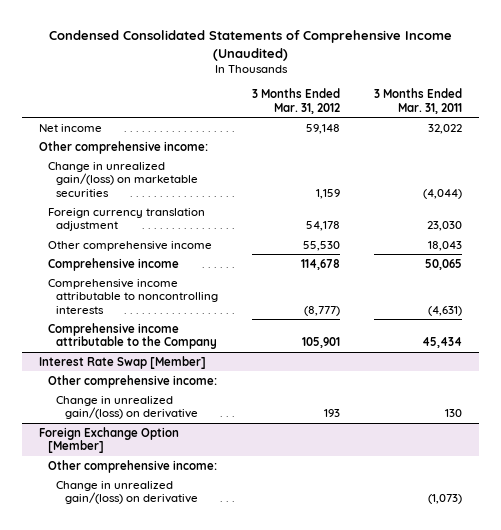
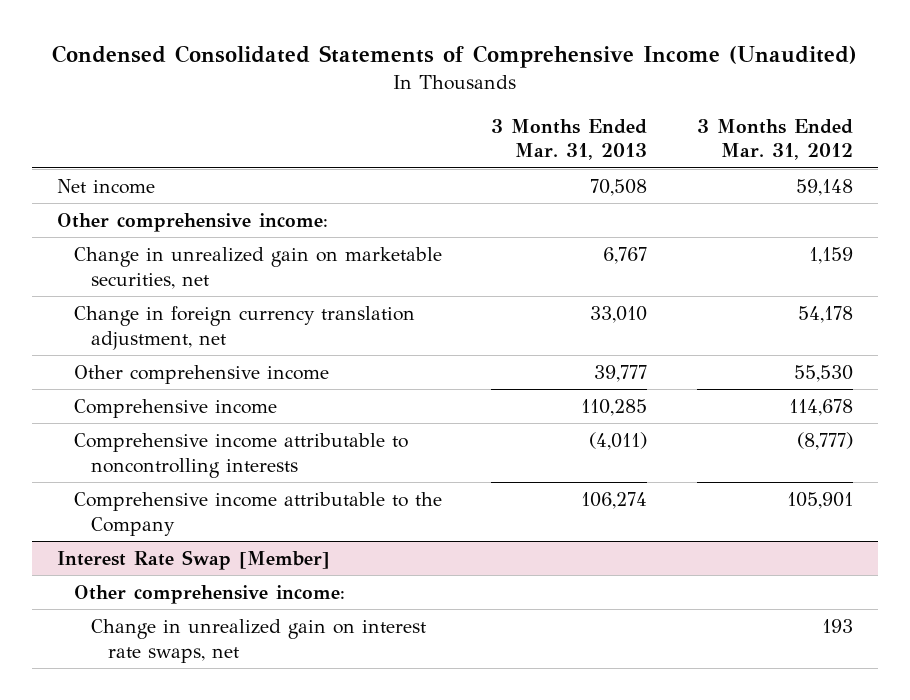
- | 3 Months Ended Mar. 31, 2012 | 3 Months Ended Mar. 31, 2011
+ | 3 Months Ended Mar. 31, 2013 | 3 Months Ended Mar. 31, 2012
- Change in unrealized gain/(loss) on marketable securities | 1,159 | (4,044)
- Foreign currency translation adjustment | 54,178 | 23,030
+ Change in unrealized gain on marketable securities, net | 6,767 | 1,159
+ Change in foreign currency translation adjustment, net | 33,010 | 54,178
@ Interest Rate Swap [Member]
- Change in unrealized gain/(loss) on derivative | 193 | 130
- Foreign Exchange Option [Member]
- Other comprehensive income:
- Change in unrealized gain/(loss) on derivative | | (1,073)
@ Interest Rate Swap [Member]
+ Change in unrealized gain on interest rate swaps, net | | 193

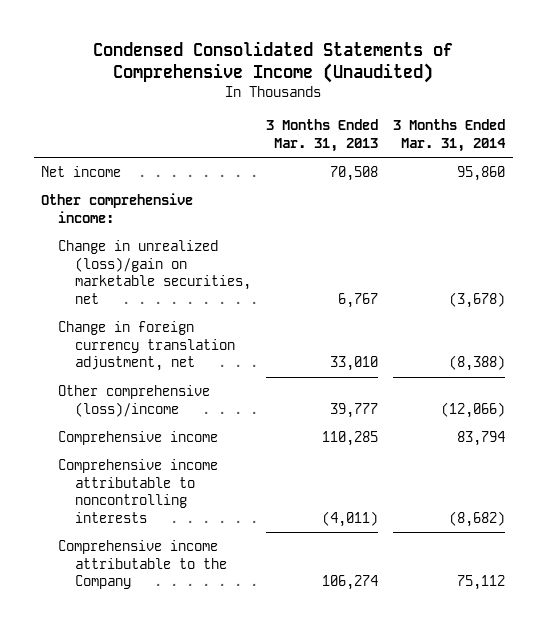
- | 3 Months Ended Mar. 31, 2013 | 3 Months Ended Mar. 31, 2012
+ | 3 Months Ended Mar. 31, 2013 | 3 Months Ended Mar. 31, 2014
- Change in unrealized gain on marketable securities, net | 6,767 | 1,159
+ Change in unrealized (loss)/gain on marketable securities, net | 6,767 | (3,678)
- Other comprehensive income | 39,777 | 55,530
+ Other comprehensive (loss)/income | 39,777 | (12,066)
- Interest Rate Swap [Member]
- Other comprehensive income:
- Change in unrealized gain on interest rate swaps, net | | 193

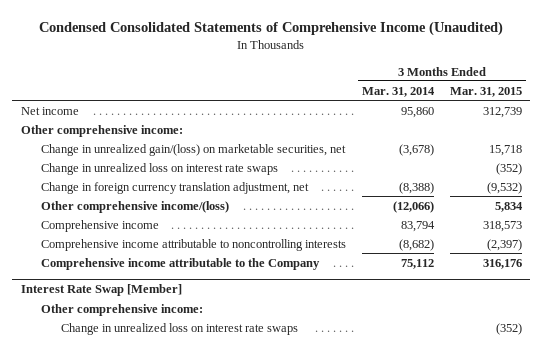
- | 3 Months Ended Mar. 31, 2013 | 3 Months Ended Mar. 31, 2014
+ | 3 Months Ended Mar. 31, 2014 | 3 Months Ended Mar. 31, 2015
- Change in unrealized (loss)/gain on marketable securities, net | 6,767 | (3,678)
+ Change in unrealized gain/(loss) on marketable securities, net | (3,678) | 15,718
+ Change in unrealized loss on interest rate swaps | | (352)
- Other comprehensive (loss)/income | 39,777 | (12,066)
+ Other comprehensive income/(loss) | (12,066) | 5,834
+ Interest Rate Swap [Member]
+ Other comprehensive income:
+ Change in unrealized loss on interest rate swaps | | (352)

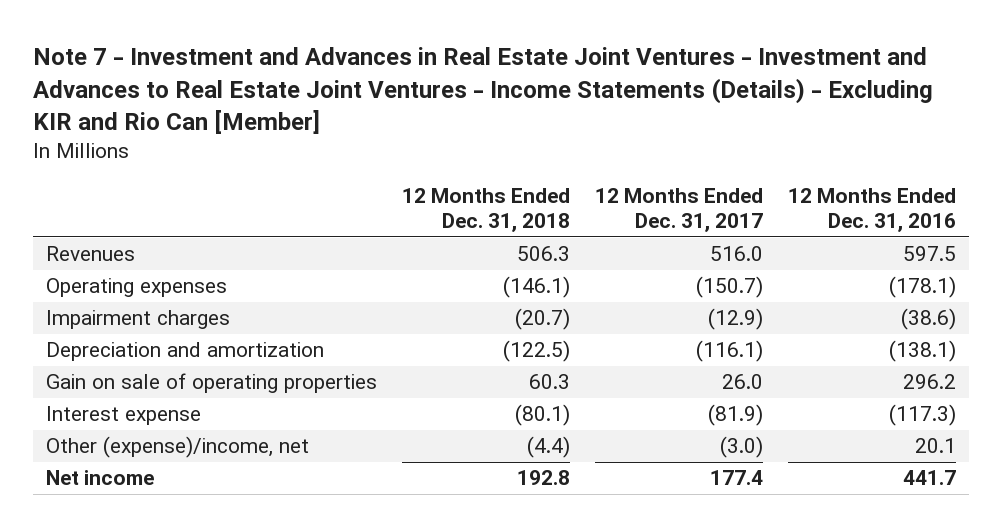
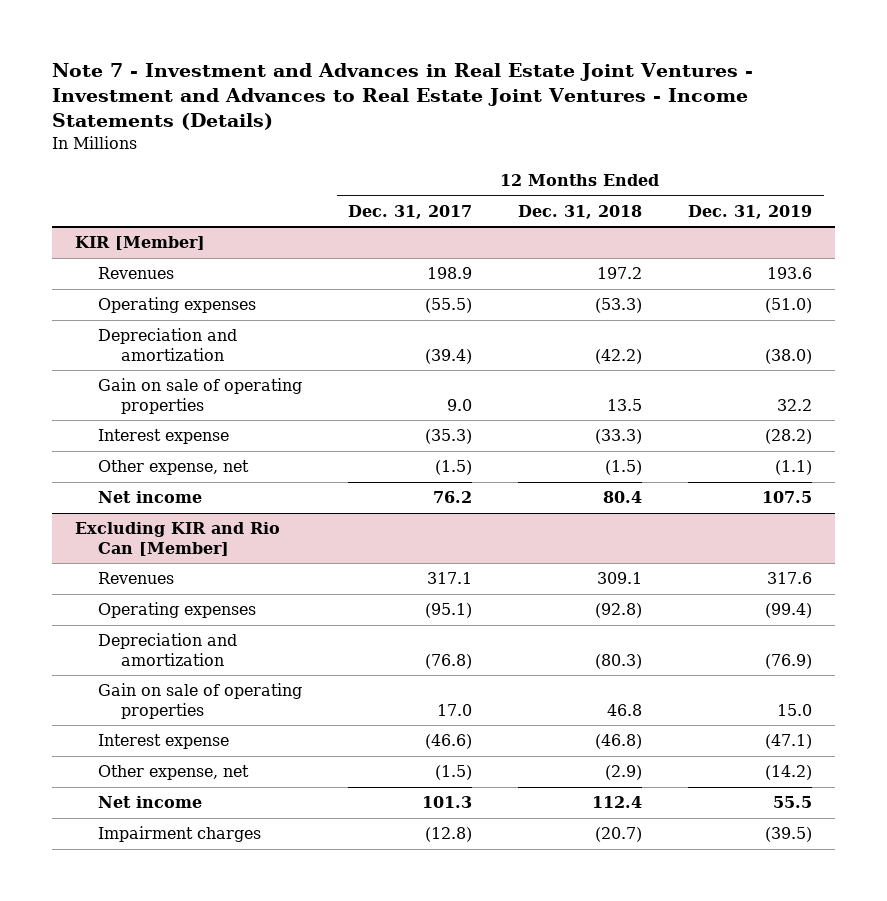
- Note 7 - Investment and Advances in Real Estate Joint Ventures - Investment and Advances to Real Estate Joint Ventures - Income Statements (Details) - Excluding KIR and Rio Can [Member]
+ Note 7 - Investment and Advances in Real Estate Joint Ventures - Investment and Advances to Real Estate Joint Ventures - Income Statements (Details)
- | 12 Months Ended Dec. 31, 2018 | 12 Months Ended Dec. 31, 2017 | 12 Months Ended Dec. 31, 2016
+ | 12 Months Ended Dec. 31, 2017 | 12 Months Ended Dec. 31, 2018 | 12 Months Ended Dec. 31, 2019
- Revenues | 506.3 | 516.0 | 597.5
- Operating expenses | (146.1) | (150.7) | (178.1)
- Impairment charges | (20.7) | (12.9) | (38.6)
- Depreciation and amortization | (122.5) | (116.1) | (138.1)
- Gain on sale of operating properties | 60.3 | 26.0 | 296.2
- Interest expense | (80.1) | (81.9) | (117.3)
- Other (expense)/income, net | (4.4) | (3.0) | 20.1
- Net income | 192.8 | 177.4 | 441.7
+ KIR [Member]
+ Revenues | 198.9 | 197.2 | 193.6
+ Operating expenses | (55.5) | (53.3) | (51.0)
+ Depreciation and amortization | (39.4) | (42.2) | (38.0)
+ Gain on sale of operating properties | 9.0 | 13.5 | 32.2
+ Interest expense | (35.3) | (33.3) | (28.2)
+ Other expense, net | (1.5) | (1.5) | (1.1)
+ Net income | 76.2 | 80.4 | 107.5
+ Excluding KIR and Rio Can [Member]
+ Revenues | 317.1 | 309.1 | 317.6
+ Operating expenses | (95.1) | (92.8) | (99.4)
+ Depreciation and amortization | (76.8) | (80.3) | (76.9)
+ Gain on sale of operating properties | 17.0 | 46.8 | 15.0
+ Interest expense | (46.6) | (46.8) | (47.1)
+ Other expense, net | (1.5) | (2.9) | (14.2)
+ Net income | 101.3 | 112.4 | 55.5
+ Impairment charges | (12.8) | (20.7) | (39.5)

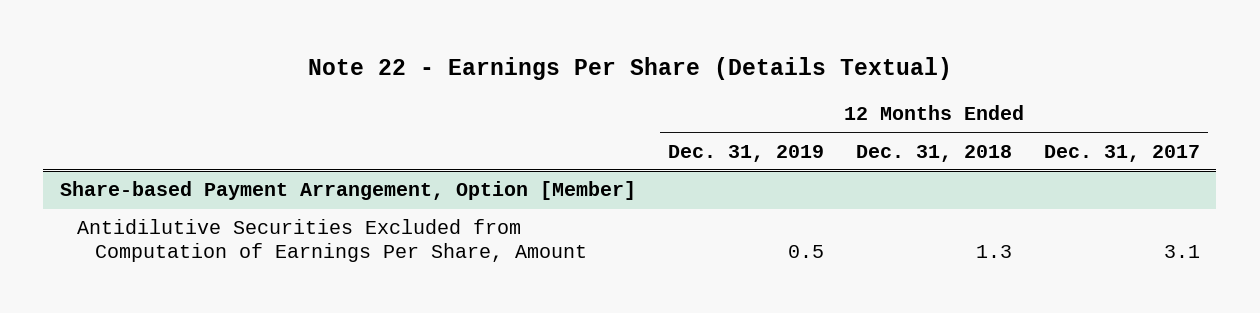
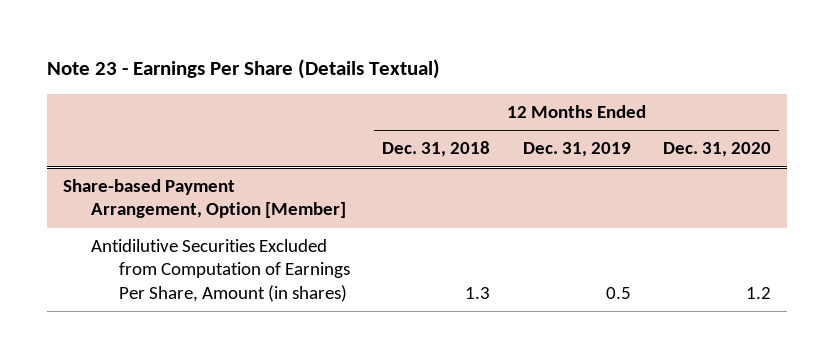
- Note 22 - Earnings Per Share (Details Textual)
+ Note 23 - Earnings Per Share (Details Textual)
- | 12 Months Ended Dec. 31, 2019 | 12 Months Ended Dec. 31, 2018 | 12 Months Ended Dec. 31, 2017
+ | 12 Months Ended Dec. 31, 2018 | 12 Months Ended Dec. 31, 2019 | 12 Months Ended Dec. 31, 2020
@ Share-based Payment Arrangement, Option [Member]
- Antidilutive Securities Excluded from Computation of Earnings Per Share, Amount | 0.5 | 1.3 | 3.1
+ Antidilutive Securities Excluded from Computation of Earnings Per Share, Amount (in shares) | 1.3 | 0.5 | 1.2

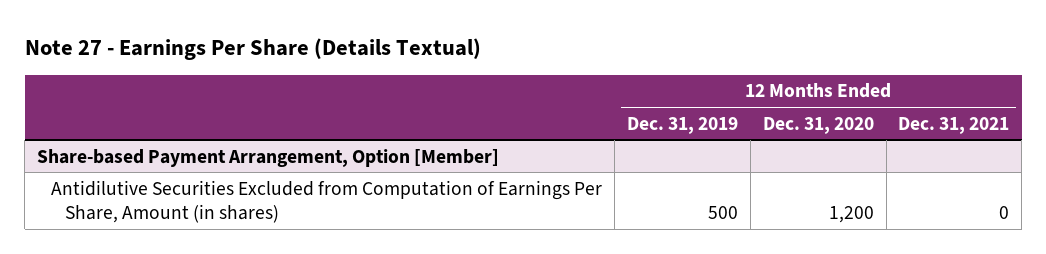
- Note 23 - Earnings Per Share (Details Textual)
+ Note 27 - Earnings Per Share (Details Textual)
- | 12 Months Ended Dec. 31, 2018 | 12 Months Ended Dec. 31, 2019 | 12 Months Ended Dec. 31, 2020
+ | 12 Months Ended Dec. 31, 2019 | 12 Months Ended Dec. 31, 2020 | 12 Months Ended Dec. 31, 2021
@ Share-based Payment Arrangement, Option [Member]
- Antidilutive Securities Excluded from Computation of Earnings Per Share, Amount (in shares) | 1.3 | 0.5 | 1.2
+ Antidilutive Securities Excluded from Computation of Earnings Per Share, Amount (in shares) | 500 | 1,200 | 0

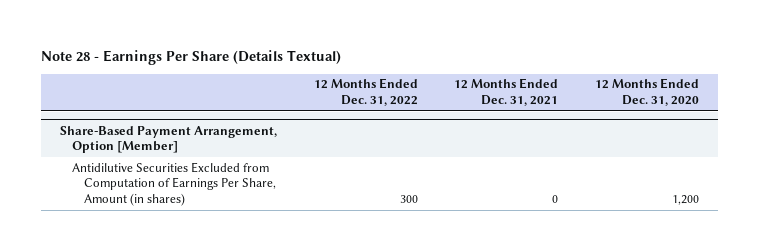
- Note 27 - Earnings Per Share (Details Textual)
+ Note 28 - Earnings Per Share (Details Textual)
- | 12 Months Ended Dec. 31, 2019 | 12 Months Ended Dec. 31, 2020 | 12 Months Ended Dec. 31, 2021
+ | 12 Months Ended Dec. 31, 2022 | 12 Months Ended Dec. 31, 2021 | 12 Months Ended Dec. 31, 2020
- Share-based Payment Arrangement, Option [Member]
+ Share-Based Payment Arrangement, Option [Member]

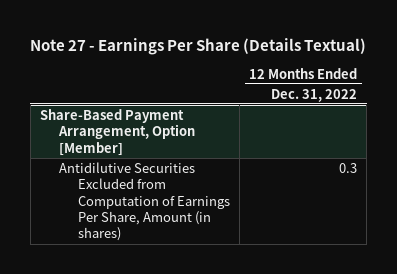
- Note 28 - Earnings Per Share (Details Textual)
+ Note 27 - Earnings Per Share (Details Textual)
- | 12 Months Ended Dec. 31, 2022 | 12 Months Ended Dec. 31, 2021 | 12 Months Ended Dec. 31, 2020
+ | 12 Months Ended Dec. 31, 2022
@ Share-Based Payment Arrangement, Option [Member]
- Antidilutive Securities Excluded from Computation of Earnings Per Share, Amount (in shares) | 300 | 0 | 1,200
+ Antidilutive Securities Excluded from Computation of Earnings Per Share, Amount (in shares) | 0.3

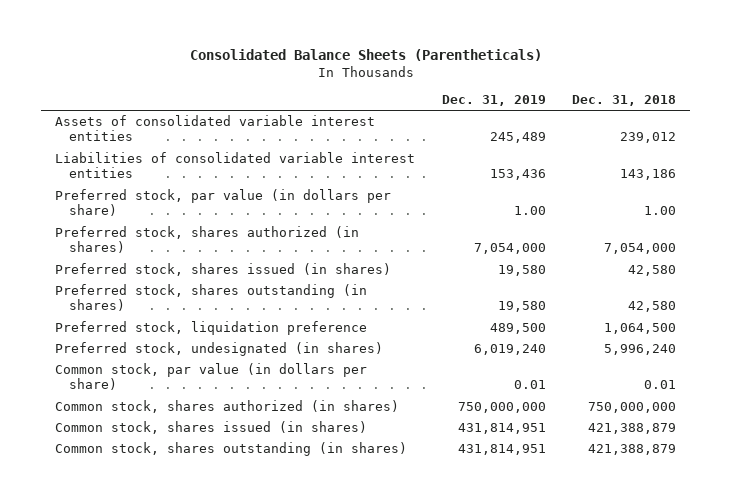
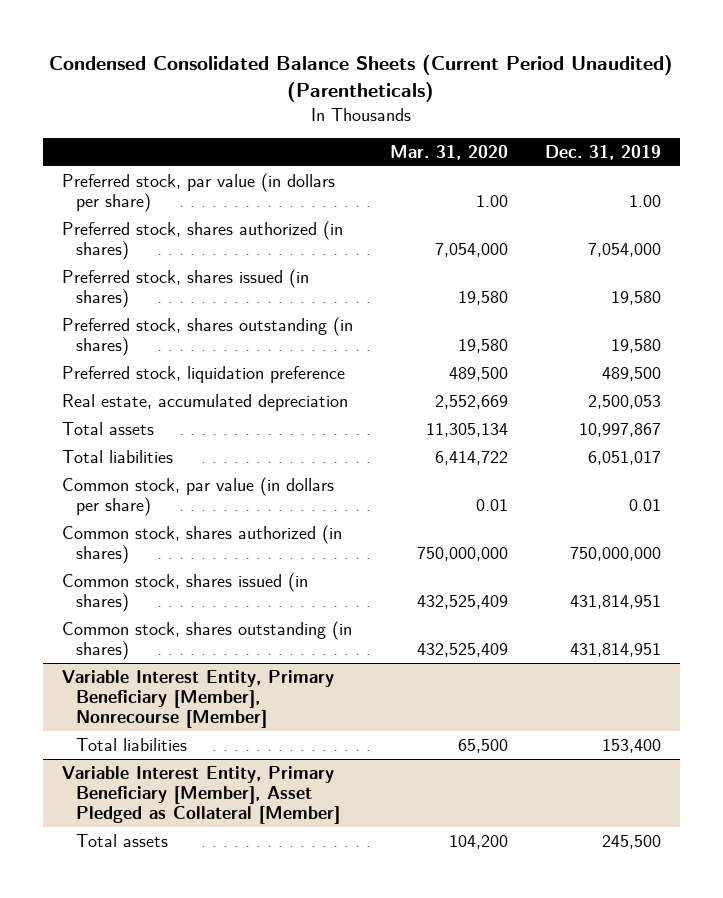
- Consolidated Balance Sheets (Parentheticals)
+ Condensed Consolidated Balance Sheets (Current Period Unaudited) (Parentheticals)
- | Dec. 31, 2019 | Dec. 31, 2018
+ | Mar. 31, 2020 | Dec. 31, 2019
- Assets of consolidated variable interest entities | 245,489 | 239,012
- Liabilities of consolidated variable interest entities | 153,436 | 143,186
- Preferred stock, undesignated (in shares) | 6,019,240 | 5,996,240
+ Real estate, accumulated depreciation | 2,552,669 | 2,500,053
+ Total assets | 11,305,134 | 10,997,867
+ Total liabilities | 6,414,722 | 6,051,017
+ Variable Interest Entity, Primary Beneficiary [Member], Nonrecourse [Member]
+ Total liabilities | 65,500 | 153,400
+ Variable Interest Entity, Primary Beneficiary [Member], Asset Pledged as Collateral [Member]
+ Total assets | 104,200 | 245,500

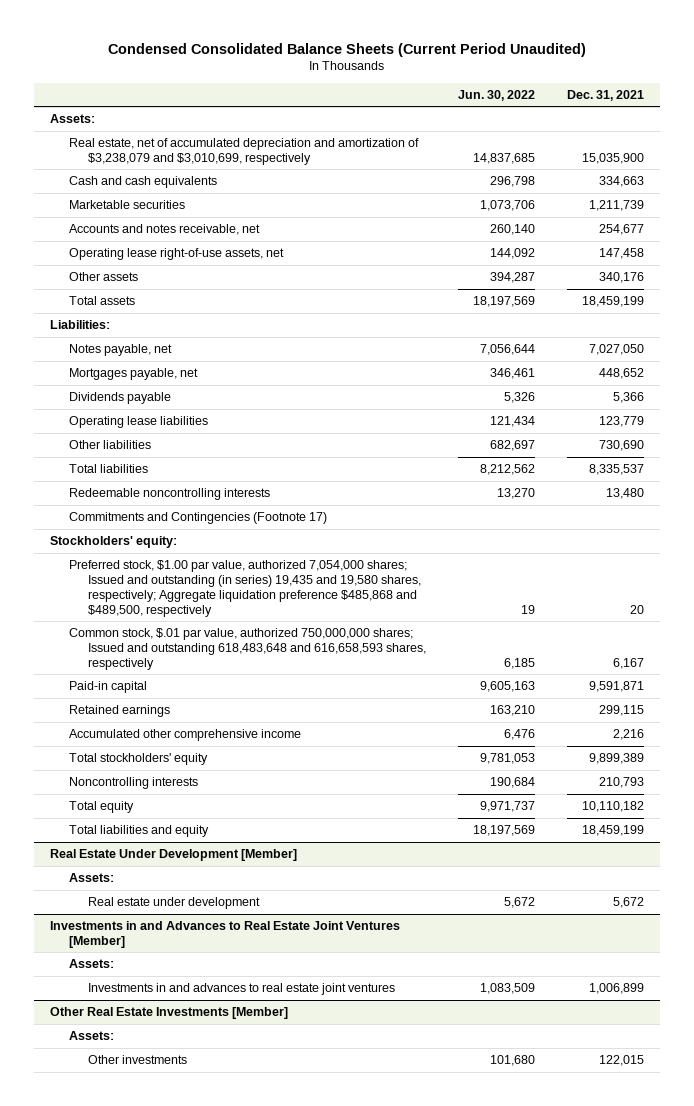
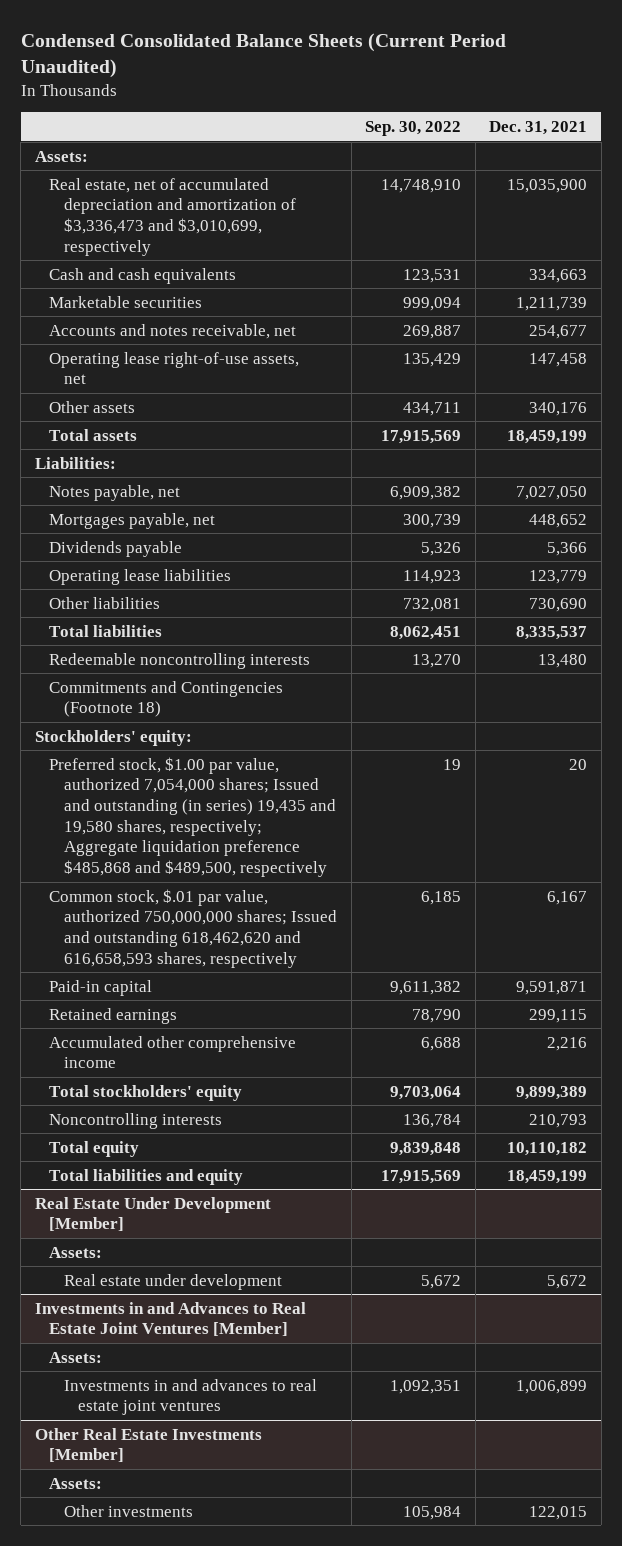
- | Jun. 30, 2022 | Dec. 31, 2021
+ | Sep. 30, 2022 | Dec. 31, 2021
- Real estate, net of accumulated depreciation and amortization of $3,238,079 and $3,010,699, respectively | 14,837,685 | 15,035,900
+ Real estate, net of accumulated depreciation and amortization of $3,336,473 and $3,010,699, respectively | 14,748,910 | 15,035,900
- Commitments and Contingencies (Footnote 17)
+ Commitments and Contingencies (Footnote 18)
- Common stock, $.01 par value, authorized 750,000,000 shares; Issued and outstanding 618,483,648 and 616,658,593 shares, respectively | 6,185 | 6,167
+ Common stock, $.01 par value, authorized 750,000,000 shares; Issued and outstanding 618,462,620 and 616,658,593 shares, respectively | 6,185 | 6,167

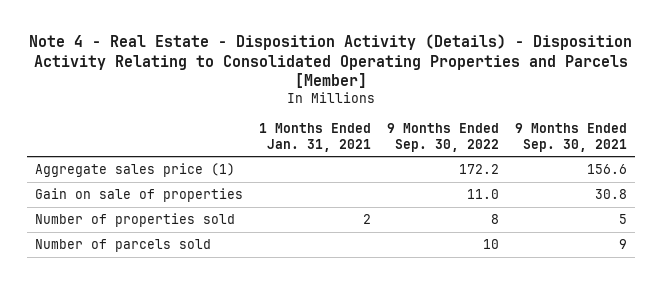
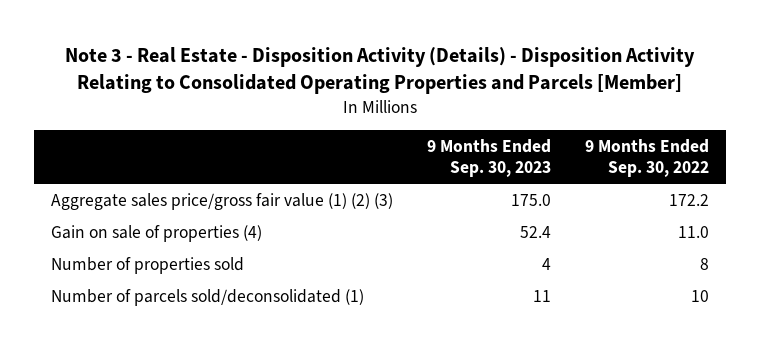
- Note 4 - Real Estate - Disposition Activity (Details) - Disposition Activity Relating to Consolidated Operating Properties and Parcels [Member]
+ Note 3 - Real Estate - Disposition Activity (Details) - Disposition Activity Relating to Consolidated Operating Properties and Parcels [Member]
- | 1 Months Ended Jan. 31, 2021 | 9 Months Ended Sep. 30, 2022 | 9 Months Ended Sep. 30, 2021
+ | 9 Months Ended Sep. 30, 2023 | 9 Months Ended Sep. 30, 2022
- Aggregate sales price (1) | | 172.2 | 156.6
- Gain on sale of properties | | 11.0 | 30.8
+ Aggregate sales price/gross fair value (1) (2) (3) | 175.0 | 172.2
+ Gain on sale of properties (4) | 52.4 | 11.0
- Number of parcels sold | | 10 | 9
+ Number of parcels sold/deconsolidated (1) | 11 | 10

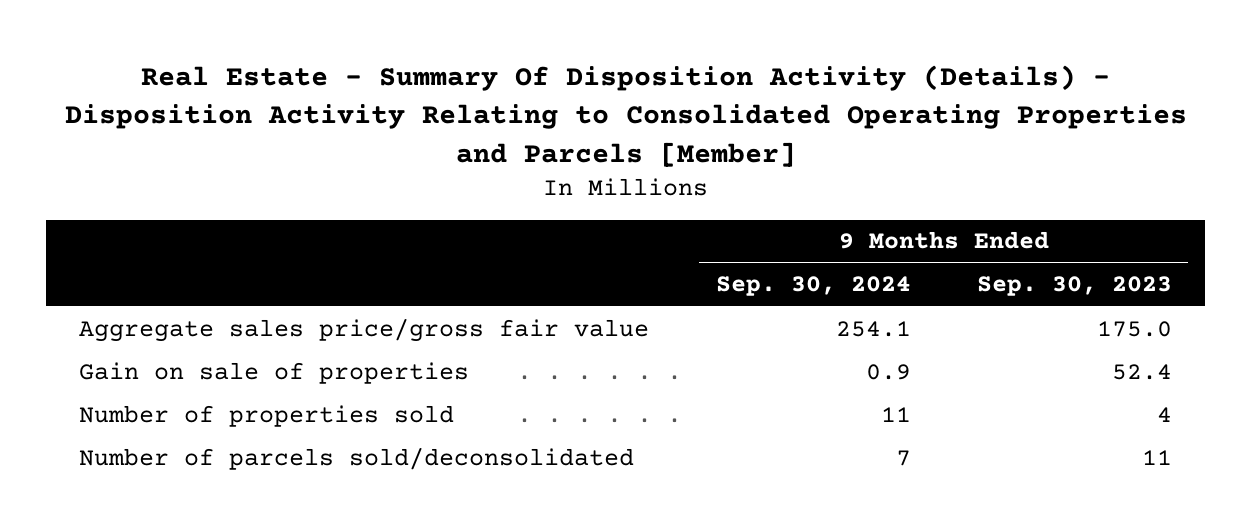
- Note 3 - Real Estate - Disposition Activity (Details) - Disposition Activity Relating to Consolidated Operating Properties and Parcels [Member]
+ Real Estate - Summary Of Disposition Activity (Details) - Disposition Activity Relating to Consolidated Operating Properties and Parcels [Member]
- | 9 Months Ended Sep. 30, 2023 | 9 Months Ended Sep. 30, 2022
+ | 9 Months Ended Sep. 30, 2024 | 9 Months Ended Sep. 30, 2023
- Aggregate sales price/gross fair value (1) (2) (3) | 175.0 | 172.2
- Gain on sale of properties (4) | 52.4 | 11.0
+ Aggregate sales price/gross fair value | 254.1 | 175.0
+ Gain on sale of properties | 0.9 | 52.4
- Number of parcels sold/deconsolidated (1) | 11 | 10
+ Number of parcels sold/deconsolidated | 7 | 11

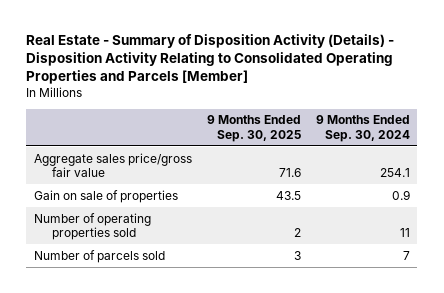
- Real Estate - Summary Of Disposition Activity (Details) - Disposition Activity Relating to Consolidated Operating Properties and Parcels [Member]
+ Real Estate - Summary of Disposition Activity (Details) - Disposition Activity Relating to Consolidated Operating Properties and Parcels [Member]
- | 9 Months Ended Sep. 30, 2024 | 9 Months Ended Sep. 30, 2023
+ | 9 Months Ended Sep. 30, 2025 | 9 Months Ended Sep. 30, 2024
- Number of properties sold | 11 | 4
- Number of parcels sold/deconsolidated | 7 | 11
+ Number of operating properties sold | 2 | 11
+ Number of parcels sold | 3 | 7

